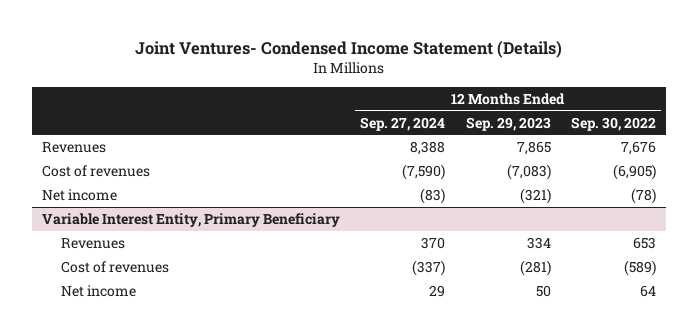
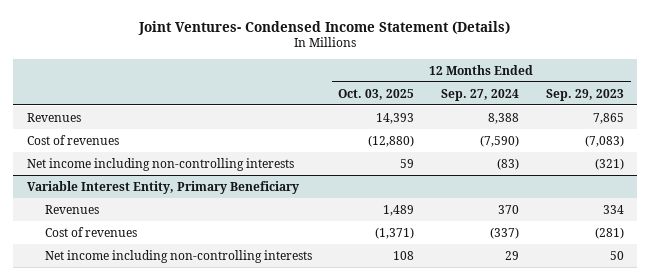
- | 12 Months Ended Sep. 27, 2024 | 12 Months Ended Sep. 29, 2023 | 12 Months Ended Sep. 30, 2022
+ | 12 Months Ended Oct. 03, 2025 | 12 Months Ended Sep. 27, 2024 | 12 Months Ended Sep. 29, 2023
- Net income | (83) | (321) | (78)
+ Net income including non-controlling interests | 59 | (83) | (321)
@ Variable Interest Entity, Primary Beneficiary
- Net income | 29 | 50 | 64
+ Net income including non-controlling interests | 108 | 29 | 50

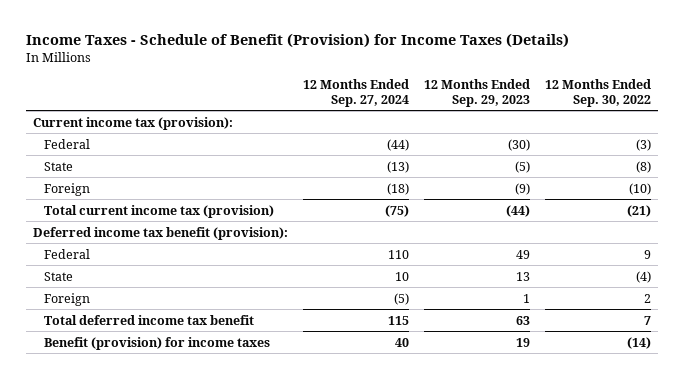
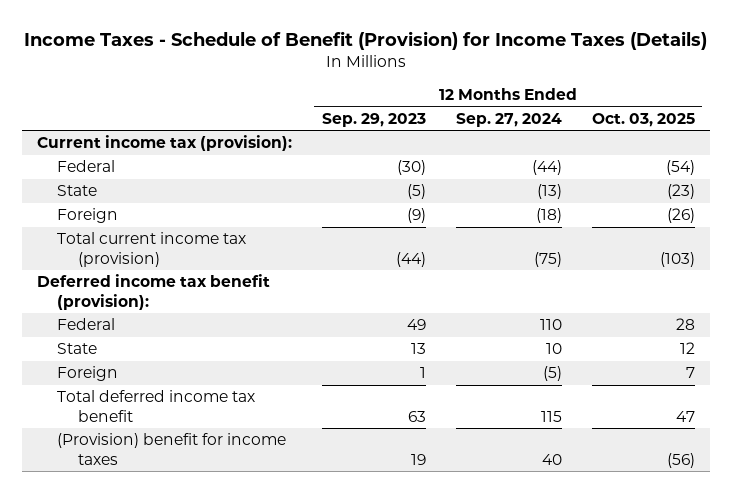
- | 12 Months Ended Sep. 27, 2024 | 12 Months Ended Sep. 29, 2023 | 12 Months Ended Sep. 30, 2022
+ | 12 Months Ended Sep. 29, 2023 | 12 Months Ended Sep. 27, 2024 | 12 Months Ended Oct. 03, 2025
- Benefit (provision) for income taxes | 40 | 19 | (14)
+ (Provision) benefit for income taxes | 19 | 40 | (56)

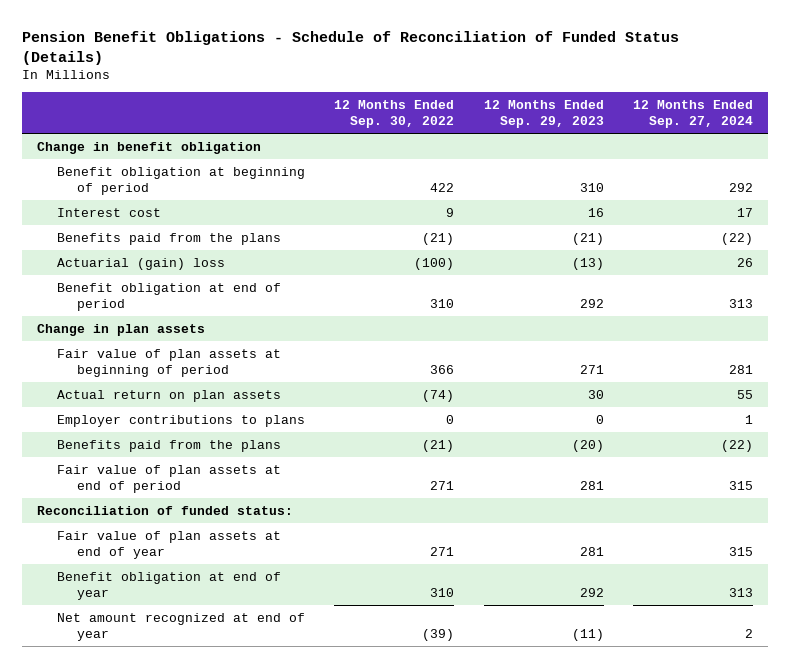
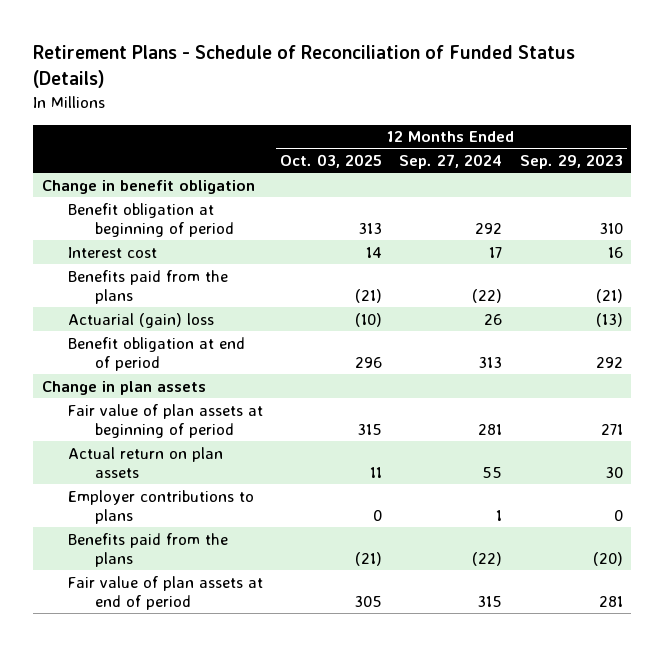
- Pension Benefit Obligations - Schedule of Reconciliation of Funded Status (Details)
+ Retirement Plans - Schedule of Reconciliation of Funded Status (Details)
- | 12 Months Ended Sep. 30, 2022 | 12 Months Ended Sep. 29, 2023 | 12 Months Ended Sep. 27, 2024
+ | 12 Months Ended Oct. 03, 2025 | 12 Months Ended Sep. 27, 2024 | 12 Months Ended Sep. 29, 2023
- Reconciliation of funded status:
- Fair value of plan assets at end of year | 271 | 281 | 315
- Benefit obligation at end of year | 310 | 292 | 313
- Net amount recognized at end of year | (39) | (11) | 2

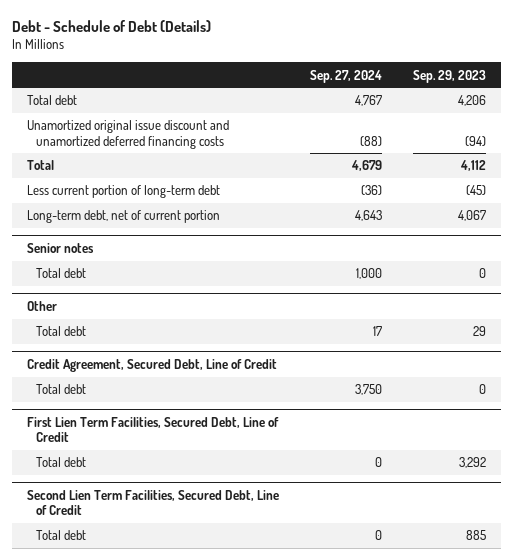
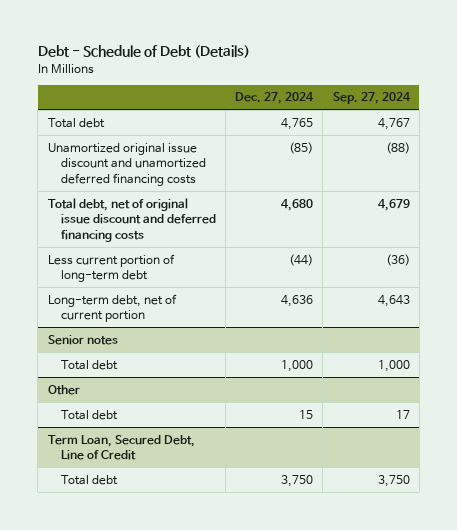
- | Sep. 27, 2024 | Sep. 29, 2023
+ | Dec. 27, 2024 | Sep. 27, 2024
- Total | 4,679 | 4,112
+ Total debt, net of original issue discount and deferred financing costs | 4,680 | 4,679
- Credit Agreement, Secured Debt, Line of Credit
+ Term Loan, Secured Debt, Line of Credit
- First Lien Term Facilities, Secured Debt, Line of Credit
- Total debt | 0 | 3,292
- Second Lien Term Facilities, Secured Debt, Line of Credit
- Total debt | 0 | 885

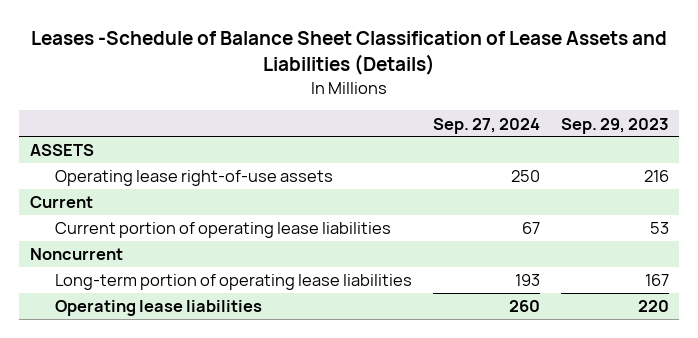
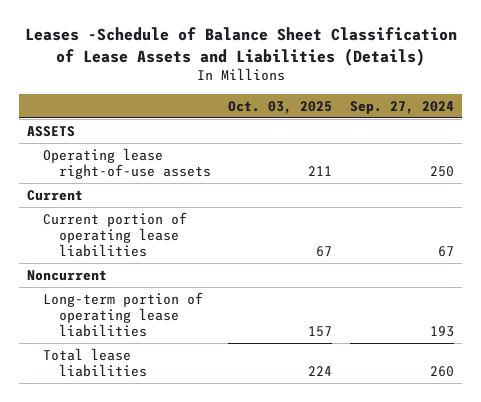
- | Sep. 27, 2024 | Sep. 29, 2023
+ | Oct. 03, 2025 | Sep. 27, 2024
- Operating lease liabilities | 260 | 220
+ Total lease liabilities | 224 | 260

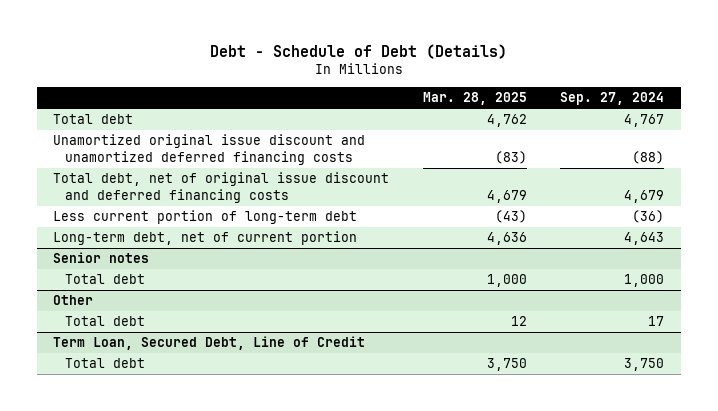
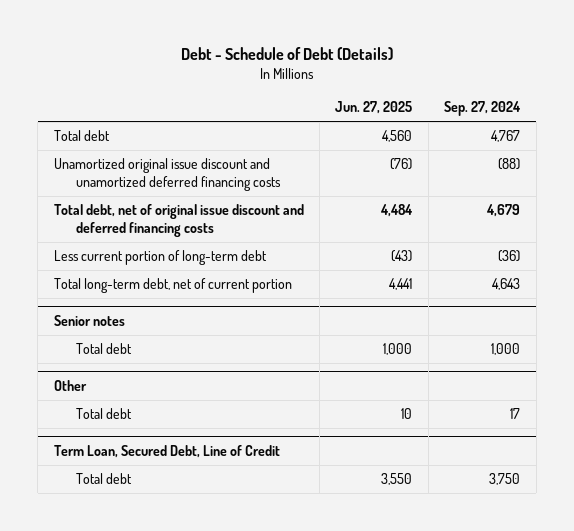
- | Mar. 28, 2025 | Sep. 27, 2024
+ | Jun. 27, 2025 | Sep. 27, 2024
- Long-term debt, net of current portion | 4,636 | 4,643
+ Total long-term debt, net of current portion | 4,441 | 4,643

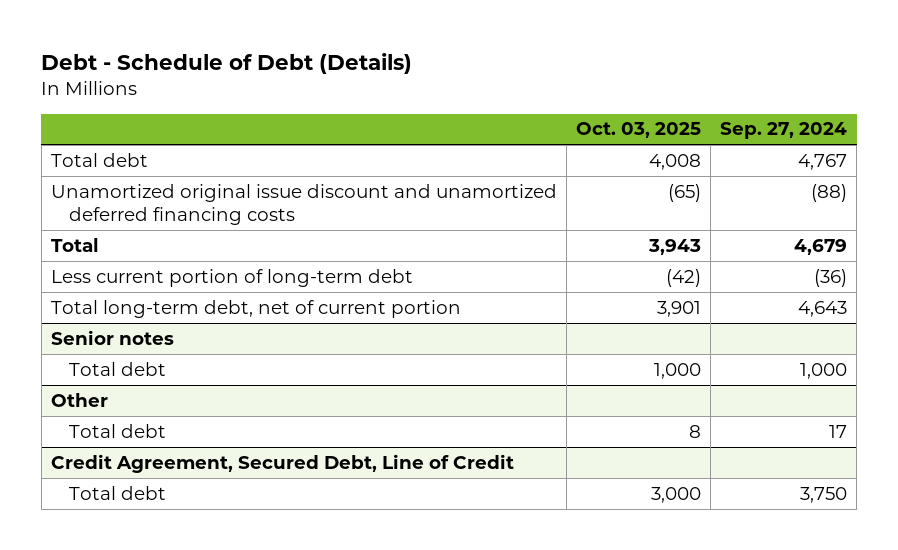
- | Jun. 27, 2025 | Sep. 27, 2024
+ | Oct. 03, 2025 | Sep. 27, 2024
- Total debt, net of original issue discount and deferred financing costs | 4,484 | 4,679
+ Total | 3,943 | 4,679
- Term Loan, Secured Debt, Line of Credit
+ Credit Agreement, Secured Debt, Line of Credit

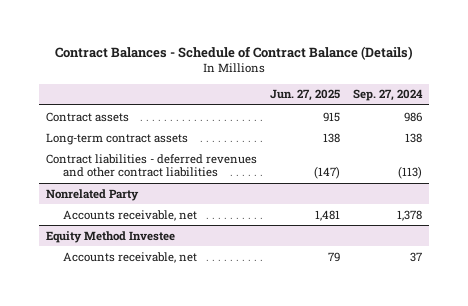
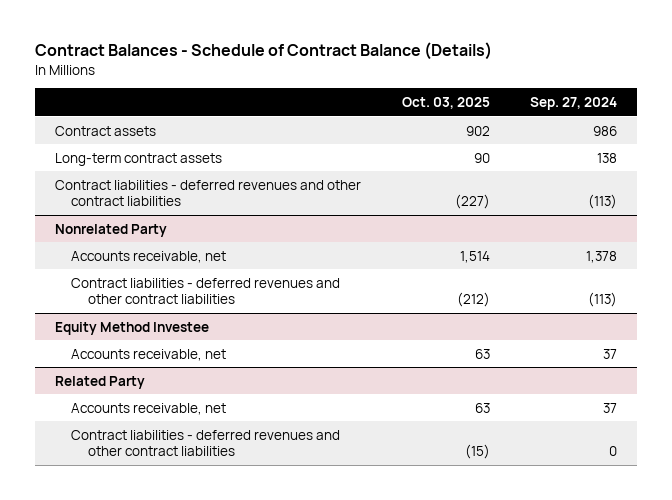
- | Jun. 27, 2025 | Sep. 27, 2024
+ | Oct. 03, 2025 | Sep. 27, 2024
@ Nonrelated Party
+ Contract liabilities - deferred revenues and other contract liabilities | (212) | (113)
+ Related Party
+ Accounts receivable, net | 63 | 37
+ Contract liabilities - deferred revenues and other contract liabilities | (15) | 0

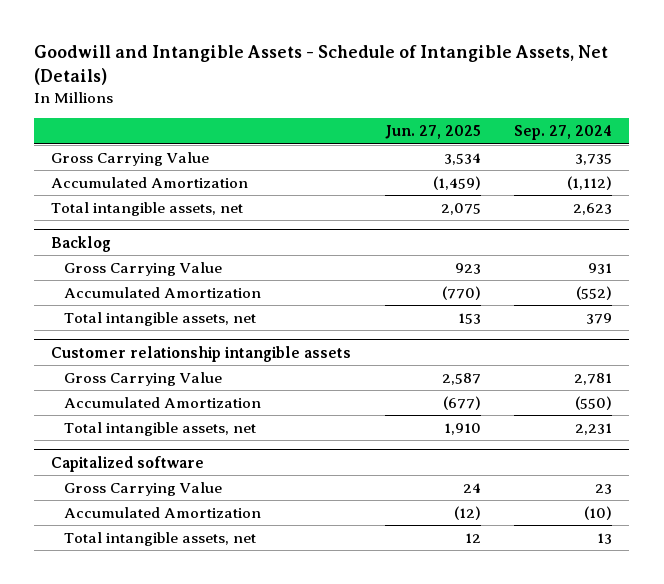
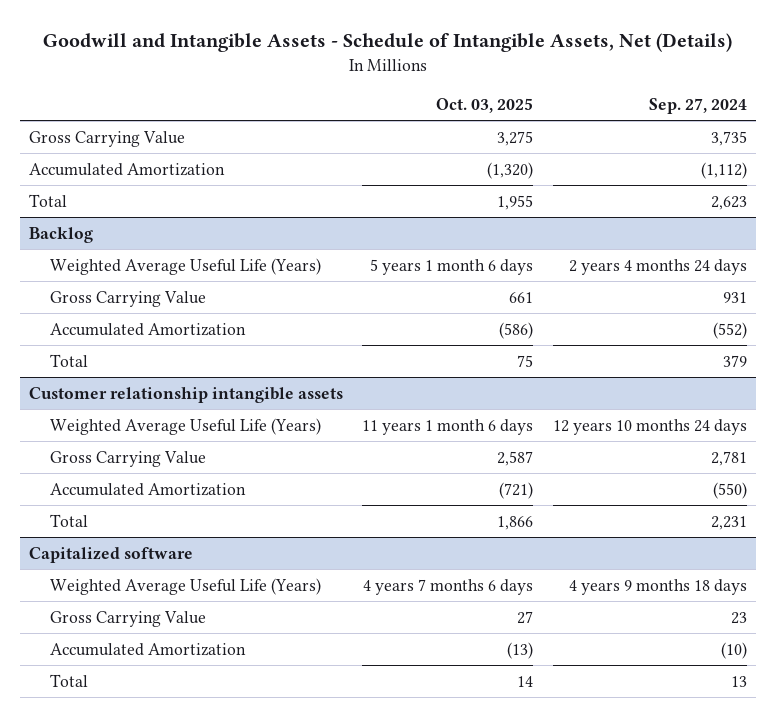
- | Jun. 27, 2025 | Sep. 27, 2024
+ | Oct. 03, 2025 | Sep. 27, 2024
- Total intangible assets, net | 2,075 | 2,623
+ Total | 1,955 | 2,623
@ Backlog
+ Weighted Average Useful Life (Years) | 5 years 1 month 6 days | 2 years 4 months 24 days
- Total intangible assets, net | 153 | 379
+ Total | 75 | 379
@ Customer relationship intangible assets
+ Weighted Average Useful Life (Years) | 11 years 1 month 6 days | 12 years 10 months 24 days
- Total intangible assets, net | 1,910 | 2,231
+ Total | 1,866 | 2,231
@ Capitalized software
+ Weighted Average Useful Life (Years) | 4 years 7 months 6 days | 4 years 9 months 18 days
- Total intangible assets, net | 12 | 13
+ Total | 14 | 13

